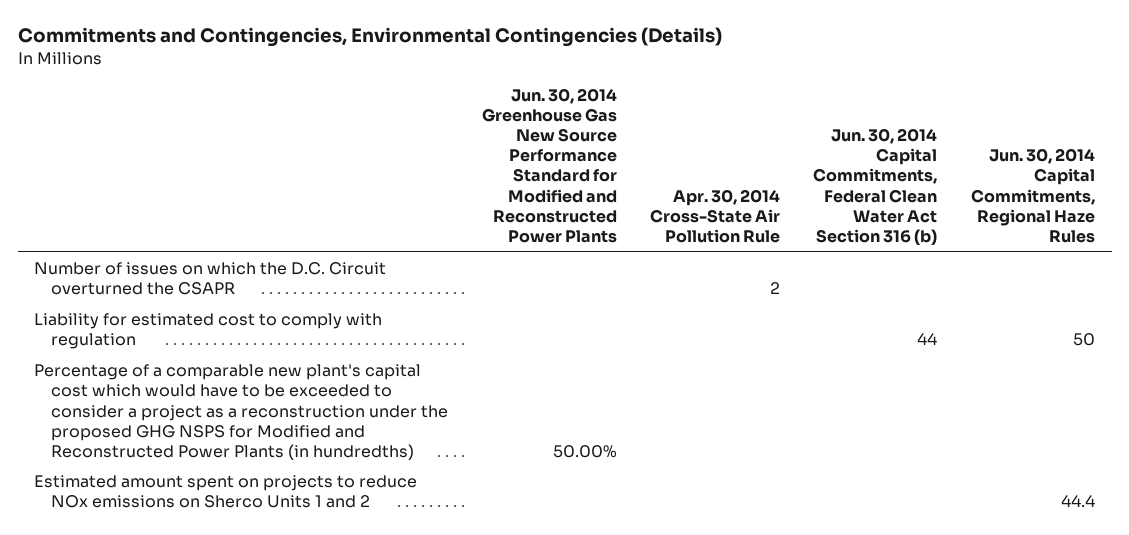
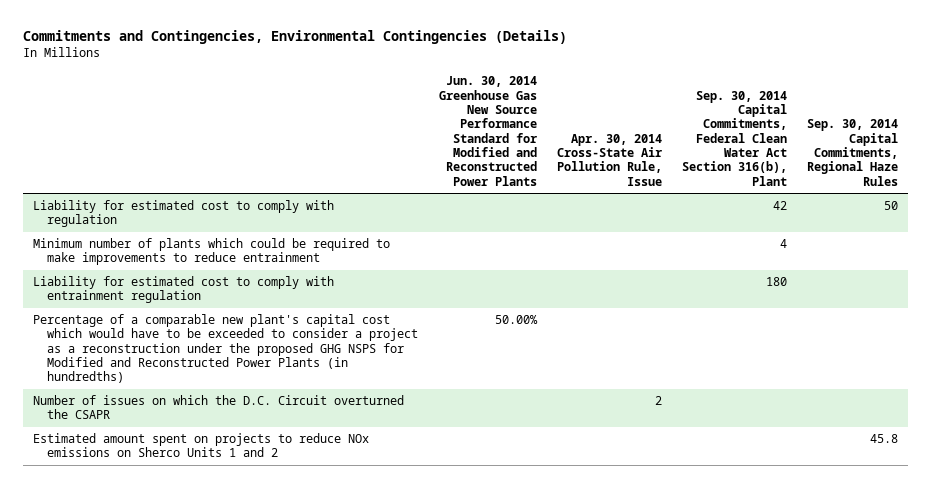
- | Jun. 30, 2014 Greenhouse Gas New Source Performance Standard for Modified and Reconstructed Power Plants | Apr. 30, 2014 Cross-State Air Pollution Rule | Jun. 30, 2014 Capital Commitments, Federal Clean Water Act Section 316 (b) | Jun. 30, 2014 Capital Commitments, Regional Haze Rules
+ | Jun. 30, 2014 Greenhouse Gas New Source Performance Standard for Modified and Reconstructed Power Plants | Apr. 30, 2014 Cross-State Air Pollution Rule, Issue | Sep. 30, 2014 Capital Commitments, Federal Clean Water Act Section 316(b), Plant | Sep. 30, 2014 Capital Commitments, Regional Haze Rules
+ Minimum number of plants which could be required to make improvements to reduce entrainment | | | 4 |
+ Liability for estimated cost to comply with entrainment regulation | | | 180 |
moved down: Number of issues on which the D.C. Circuit overturned the CSAPR | | 2 | |

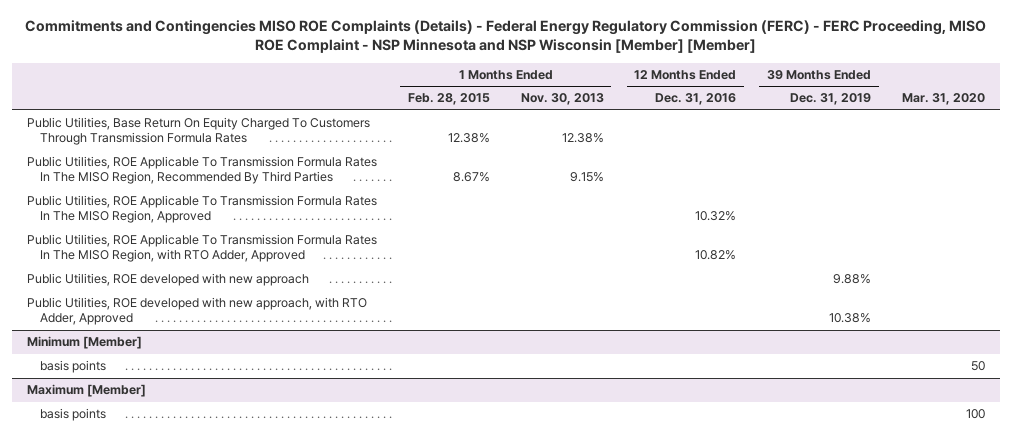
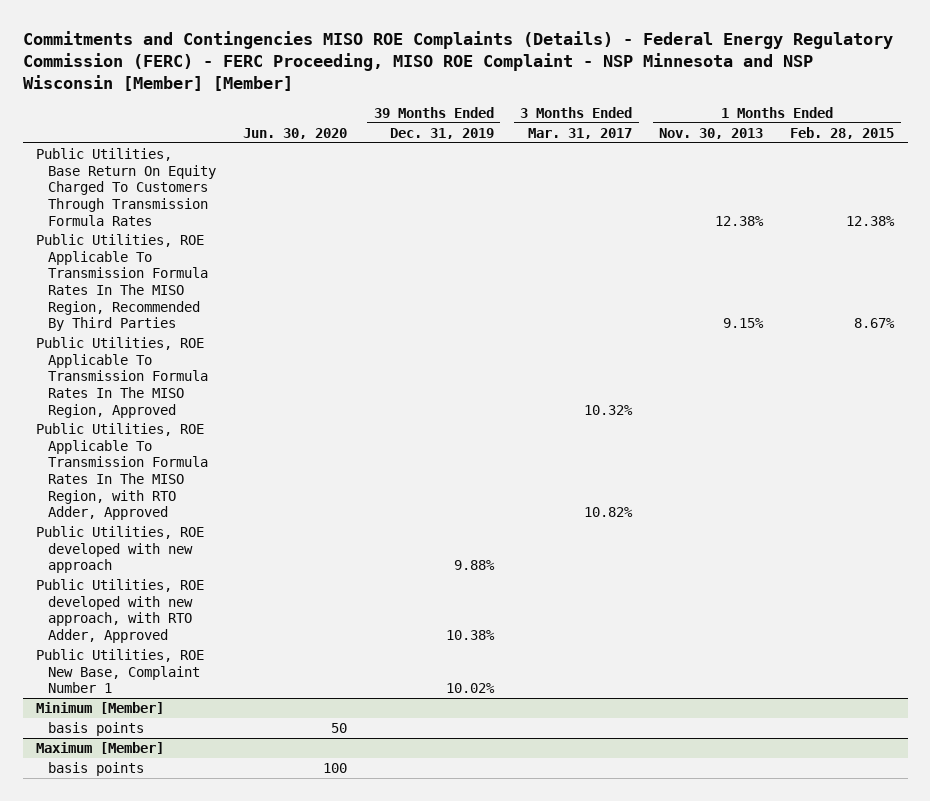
- | 1 Months Ended Feb. 28, 2015 | 1 Months Ended Nov. 30, 2013 | 12 Months Ended Dec. 31, 2016 | 39 Months Ended Dec. 31, 2019 | Mar. 31, 2020
+ | Jun. 30, 2020 | 39 Months Ended Dec. 31, 2019 | 3 Months Ended Mar. 31, 2017 | 1 Months Ended Nov. 30, 2013 | 1 Months Ended Feb. 28, 2015
+ Public Utilities, ROE New Base, Complaint Number 1 | | 10.02% | | |

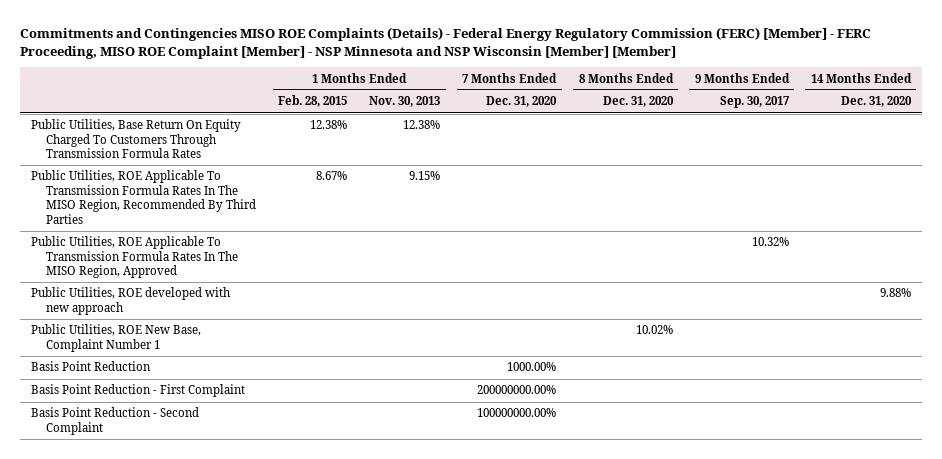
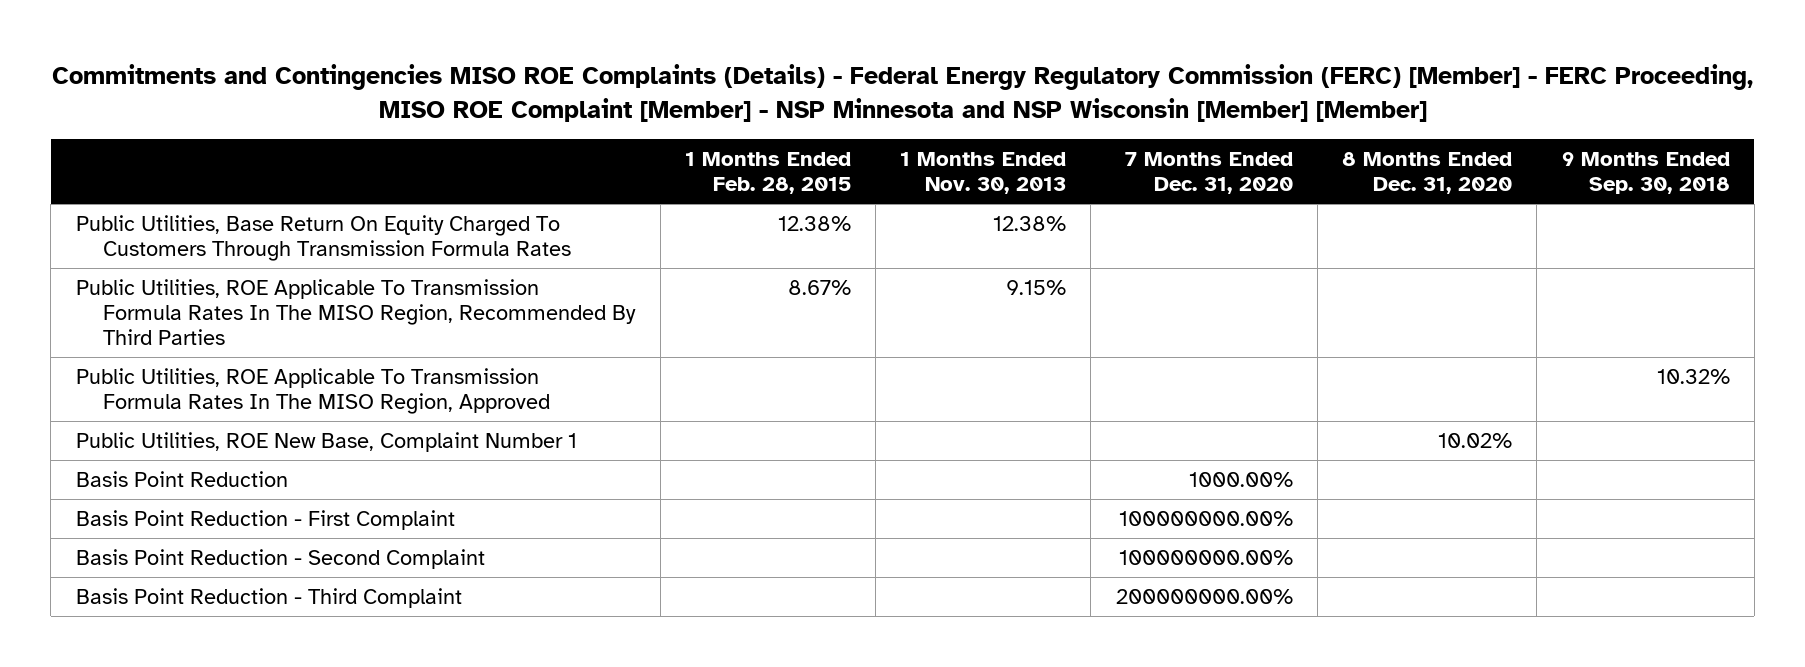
- | 1 Months Ended Feb. 28, 2015 | 1 Months Ended Nov. 30, 2013 | 7 Months Ended Dec. 31, 2020 | 8 Months Ended Dec. 31, 2020 | 9 Months Ended Sep. 30, 2017 | 14 Months Ended Dec. 31, 2020
+ | 1 Months Ended Feb. 28, 2015 | 1 Months Ended Nov. 30, 2013 | 7 Months Ended Dec. 31, 2020 | 8 Months Ended Dec. 31, 2020 | 9 Months Ended Sep. 30, 2018
- Public Utilities, ROE developed with new approach | | | | | | 9.88%
- Basis Point Reduction - First Complaint | | | 200000000.00% | | |
+ Basis Point Reduction - First Complaint | | | 100000000.00% | |
+ Basis Point Reduction - Third Complaint | | | 200000000.00% | |

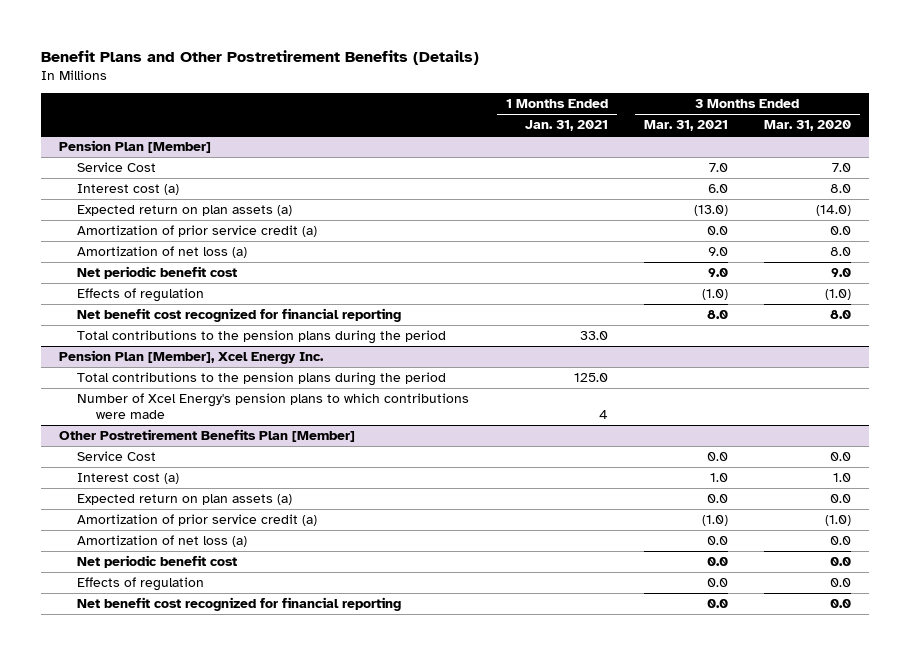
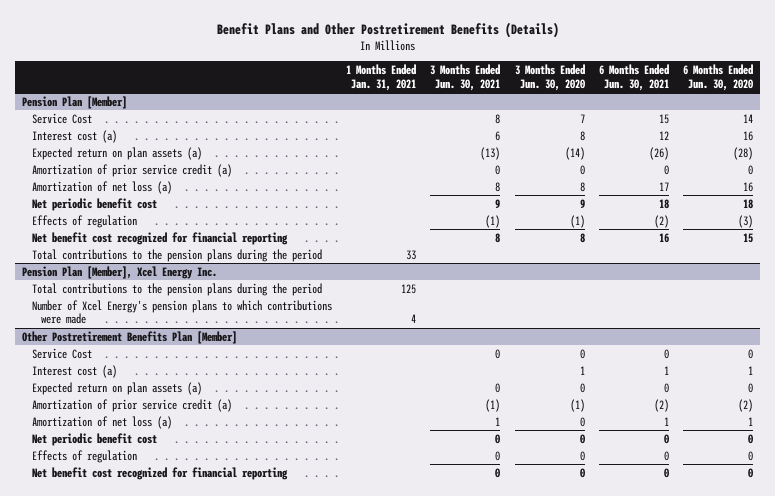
- | 1 Months Ended Jan. 31, 2021 | 3 Months Ended Mar. 31, 2021 | 3 Months Ended Mar. 31, 2020
+ | 1 Months Ended Jan. 31, 2021 | 3 Months Ended Jun. 30, 2021 | 3 Months Ended Jun. 30, 2020 | 6 Months Ended Jun. 30, 2021 | 6 Months Ended Jun. 30, 2020
@ Pension Plan [Member]
- Total contributions to the pension plans during the period | 33.0 | |
+ Total contributions to the pension plans during the period | 33 | | | |
@ Pension Plan [Member], Xcel Energy Inc.
- Total contributions to the pension plans during the period | 125.0 | |
+ Total contributions to the pension plans during the period | 125 | | | |

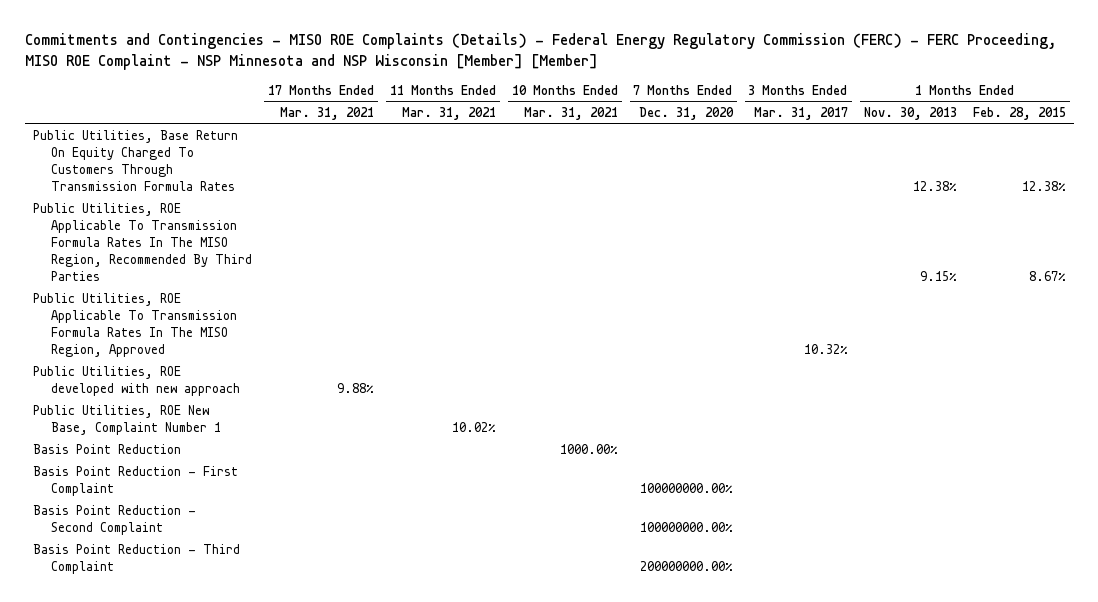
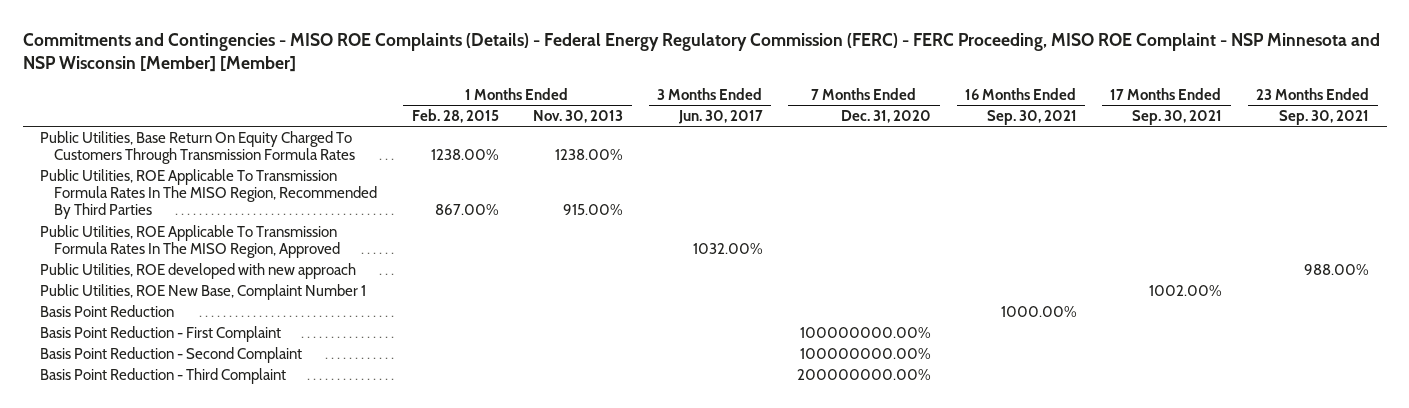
- | 17 Months Ended Mar. 31, 2021 | 11 Months Ended Mar. 31, 2021 | 10 Months Ended Mar. 31, 2021 | 7 Months Ended Dec. 31, 2020 | 3 Months Ended Mar. 31, 2017 | 1 Months Ended Nov. 30, 2013 | 1 Months Ended Feb. 28, 2015
+ | 1 Months Ended Feb. 28, 2015 | 1 Months Ended Nov. 30, 2013 | 3 Months Ended Jun. 30, 2017 | 7 Months Ended Dec. 31, 2020 | 16 Months Ended Sep. 30, 2021 | 17 Months Ended Sep. 30, 2021 | 23 Months Ended Sep. 30, 2021
- Public Utilities, Base Return On Equity Charged To Customers Through Transmission Formula Rates | | | | | | 12.38% | 12.38%
- Public Utilities, ROE Applicable To Transmission Formula Rates In The MISO Region, Recommended By Third Parties | | | | | | 9.15% | 8.67%
+ Public Utilities, Base Return On Equity Charged To Customers Through Transmission Formula Rates | 1238.00% | 1238.00% | | | | |
+ Public Utilities, ROE Applicable To Transmission Formula Rates In The MISO Region, Recommended By Third Parties | 867.00% | 915.00% | | | | |

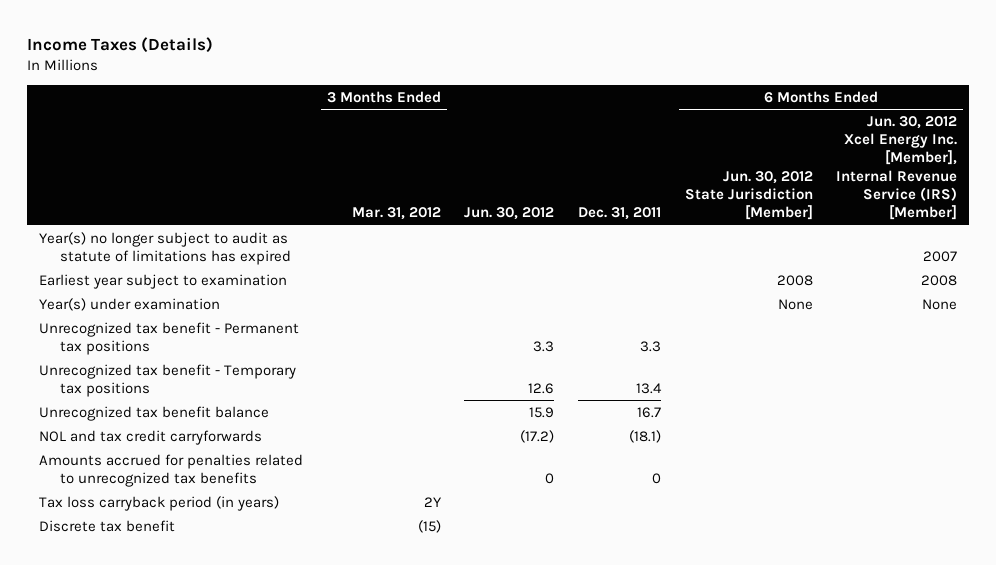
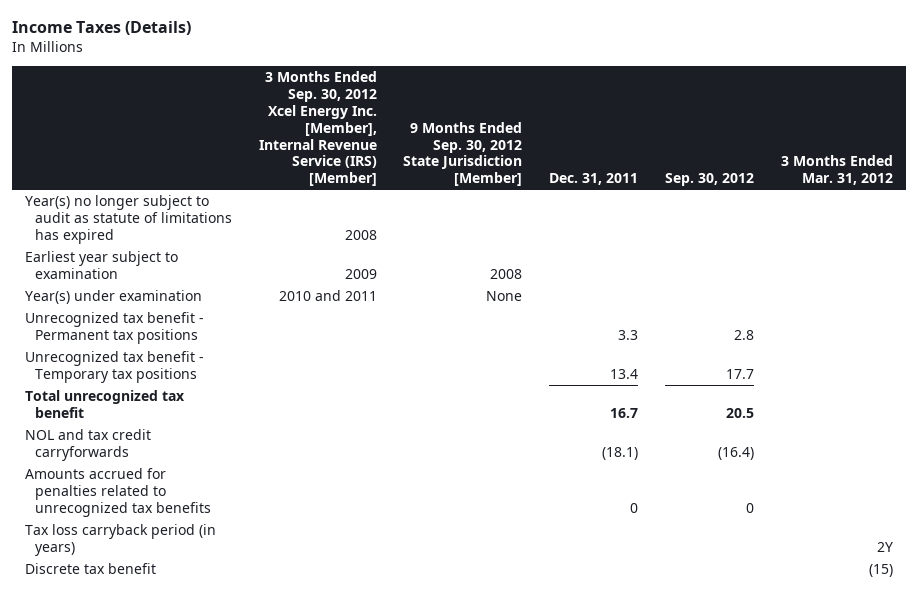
- | 3 Months Ended Mar. 31, 2012 | Jun. 30, 2012 | Dec. 31, 2011 | 6 Months Ended Jun. 30, 2012 State Jurisdiction [Member] | 6 Months Ended Jun. 30, 2012 Xcel Energy Inc. [Member], Internal Revenue Service (IRS) [Member]
+ | 3 Months Ended Sep. 30, 2012 Xcel Energy Inc. [Member], Internal Revenue Service (IRS) [Member] | 9 Months Ended Sep. 30, 2012 State Jurisdiction [Member] | Dec. 31, 2011 | Sep. 30, 2012 | 3 Months Ended Mar. 31, 2012
- Unrecognized tax benefit balance | | 15.9 | 16.7 | |
+ Total unrecognized tax benefit | | | 16.7 | 20.5 |

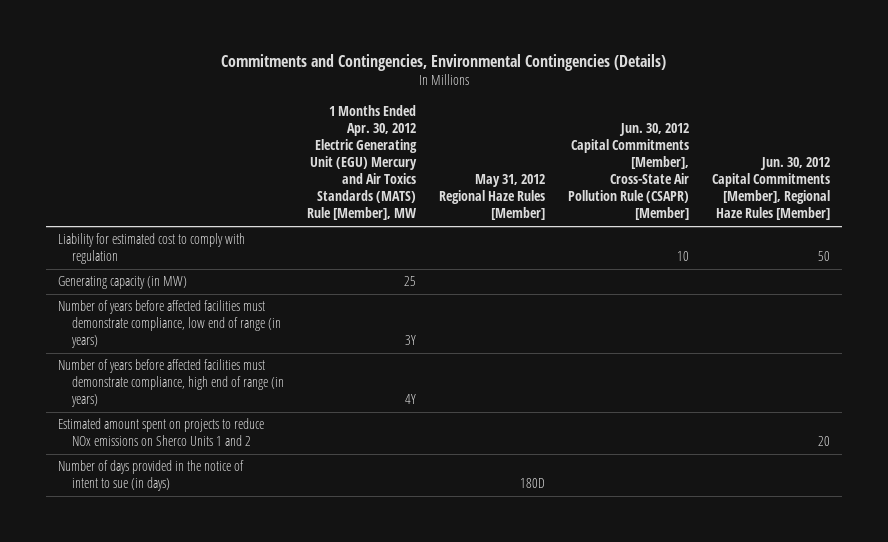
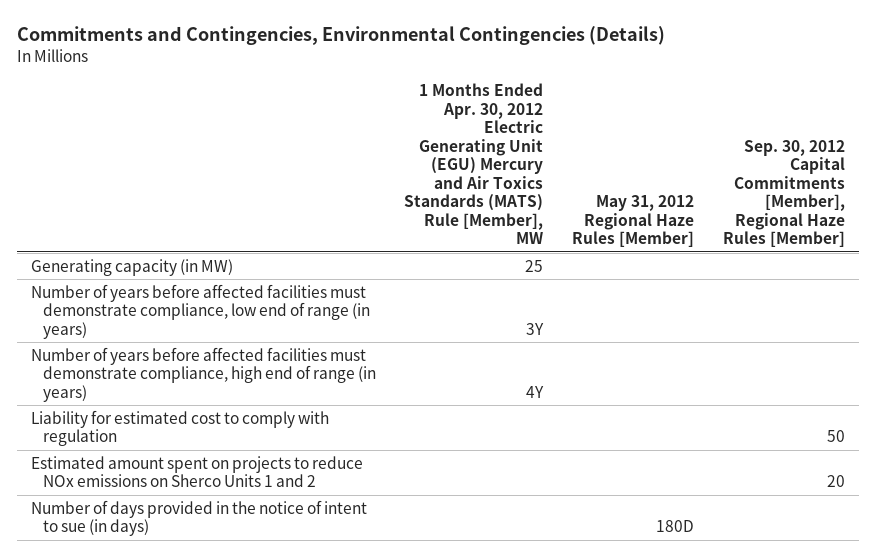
- | 1 Months Ended Apr. 30, 2012 Electric Generating Unit (EGU) Mercury and Air Toxics Standards (MATS) Rule [Member], MW | May 31, 2012 Regional Haze Rules [Member] | Jun. 30, 2012 Capital Commitments [Member], Cross-State Air Pollution Rule (CSAPR) [Member] | Jun. 30, 2012 Capital Commitments [Member], Regional Haze Rules [Member]
+ | 1 Months Ended Apr. 30, 2012 Electric Generating Unit (EGU) Mercury and Air Toxics Standards (MATS) Rule [Member], MW | May 31, 2012 Regional Haze Rules [Member] | Sep. 30, 2012 Capital Commitments [Member], Regional Haze Rules [Member]
moved down: Liability for estimated cost to comply with regulation | | | 50

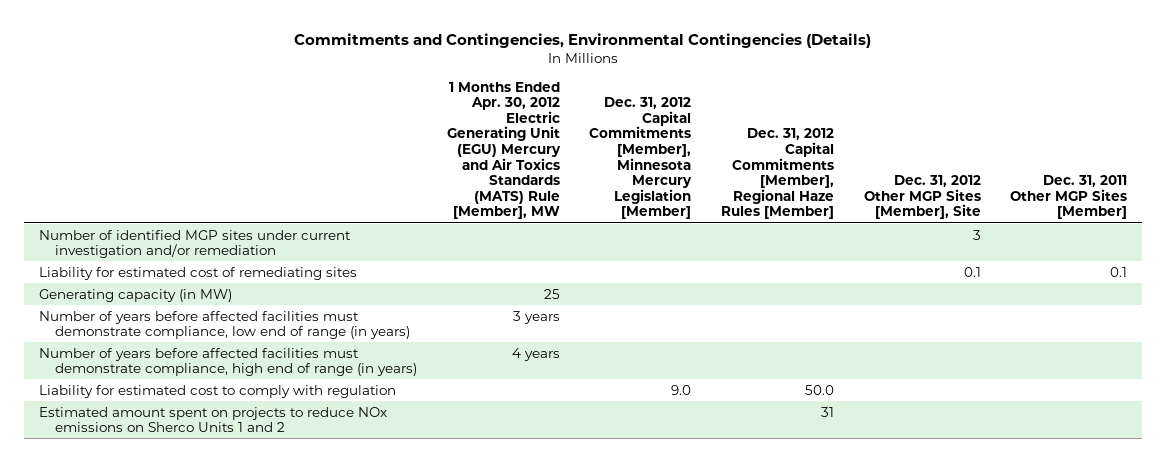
- | 1 Months Ended Apr. 30, 2012 Electric Generating Unit (EGU) Mercury and Air Toxics Standards (MATS) Rule [Member], MW | May 31, 2012 Regional Haze Rules [Member] | Sep. 30, 2012 Capital Commitments [Member], Regional Haze Rules [Member]
+ | 1 Months Ended Apr. 30, 2012 Electric Generating Unit (EGU) Mercury and Air Toxics Standards (MATS) Rule [Member], MW | Dec. 31, 2012 Capital Commitments [Member], Minnesota Mercury Legislation [Member] | Dec. 31, 2012 Capital Commitments [Member], Regional Haze Rules [Member] | Dec. 31, 2012 Other MGP Sites [Member], Site | Dec. 31, 2011 Other MGP Sites [Member]
+ Number of identified MGP sites under current investigation and/or remediation | | | | 3 |
+ Liability for estimated cost of remediating sites | | | | 0.1 | 0.1
- Number of years before affected facilities must demonstrate compliance, low end of range (in years) | 3Y | |
- Number of years before affected facilities must demonstrate compliance, high end of range (in years) | 4Y | |
+ Number of years before affected facilities must demonstrate compliance, low end of range (in years) | 3 years | | | |
+ Number of years before affected facilities must demonstrate compliance, high end of range (in years) | 4 years | | | |
- Number of days provided in the notice of intent to sue (in days) | | 180D |

